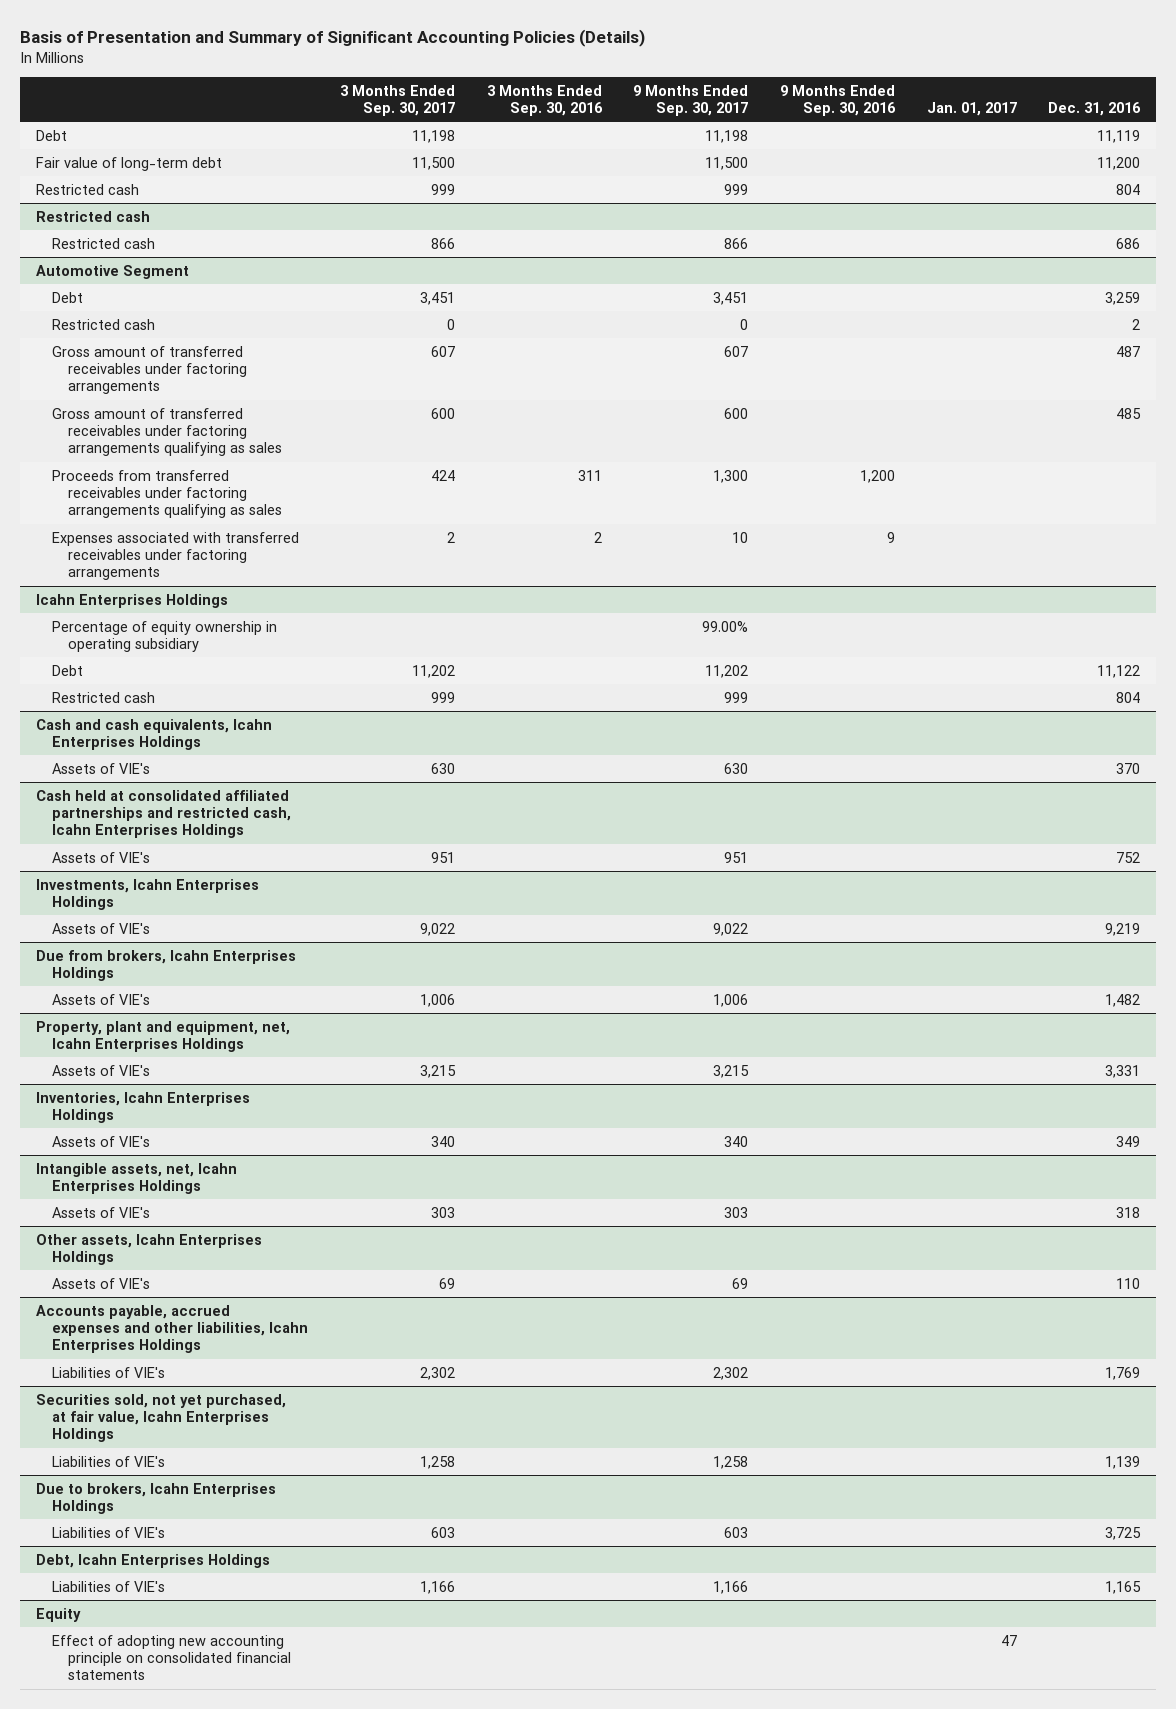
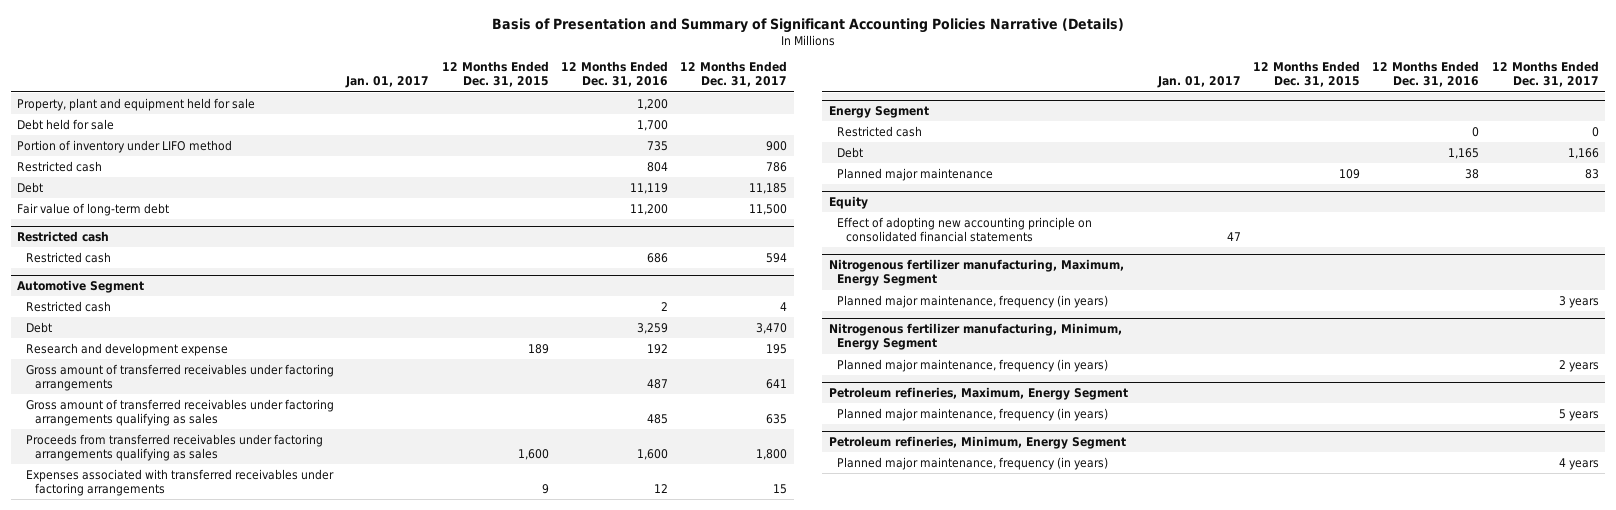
- Basis of Presentation and Summary of Significant Accounting Policies (Details)
+ Basis of Presentation and Summary of Significant Accounting Policies Narrative (Details)
- | 3 Months Ended Sep. 30, 2017 | 3 Months Ended Sep. 30, 2016 | 9 Months Ended Sep. 30, 2017 | 9 Months Ended Sep. 30, 2016 | Jan. 01, 2017 | Dec. 31, 2016
+ | Jan. 01, 2017 | 12 Months Ended Dec. 31, 2015 | 12 Months Ended Dec. 31, 2016 | 12 Months Ended Dec. 31, 2017
+ Property, plant and equipment held for sale | | | 1,200 |
+ Debt held for sale | | | 1,700 |
+ Portion of inventory under LIFO method | | | 735 | 900
moved up: Restricted cash | | | 804 | 786
@ Automotive Segment
moved down: Debt | | | 3,259 | 3,470
+ Research and development expense | | 189 | 192 | 195
- Icahn Enterprises Holdings
- Percentage of equity ownership in operating subsidiary | | | 99.00% | | |
- Debt | 11,202 | | 11,202 | | | 11,122
- Restricted cash | 999 | | 999 | | | 804
- Cash and cash equivalents, Icahn Enterprises Holdings
- Assets of VIE's | 630 | | 630 | | | 370
- Cash held at consolidated affiliated partnerships and restricted cash, Icahn Enterprises Holdings
- Assets of VIE's | 951 | | 951 | | | 752
- Investments, Icahn Enterprises Holdings
- Assets of VIE's | 9,022 | | 9,022 | | | 9,219
- Due from brokers, Icahn Enterprises Holdings
- Assets of VIE's | 1,006 | | 1,006 | | | 1,482
- Property, plant and equipment, net, Icahn Enterprises Holdings
- Assets of VIE's | 3,215 | | 3,215 | | | 3,331
- Inventories, Icahn Enterprises Holdings
- Assets of VIE's | 340 | | 340 | | | 349
- Intangible assets, net, Icahn Enterprises Holdings
- Assets of VIE's | 303 | | 303 | | | 318
- Other assets, Icahn Enterprises Holdings
- Assets of VIE's | 69 | | 69 | | | 110
- Accounts payable, accrued expenses and other liabilities, Icahn Enterprises Holdings
- Liabilities of VIE's | 2,302 | | 2,302 | | | 1,769
- Securities sold, not yet purchased, at fair value, Icahn Enterprises Holdings
- Liabilities of VIE's | 1,258 | | 1,258 | | | 1,139
- Due to brokers, Icahn Enterprises Holdings
- Liabilities of VIE's | 603 | | 603 | | | 3,725
- Debt, Icahn Enterprises Holdings
- Liabilities of VIE's | 1,166 | | 1,166 | | | 1,165
+ Energy Segment
+ Restricted cash | | | 0 | 0
+ Debt | | | 1,165 | 1,166
+ Planned major maintenance | | 109 | 38 | 83
+ Nitrogenous fertilizer manufacturing, Maximum, Energy Segment
+ Planned major maintenance, frequency (in years) | | | | 3 years
+ Nitrogenous fertilizer manufacturing, Minimum, Energy Segment
+ Planned major maintenance, frequency (in years) | | | | 2 years
+ Petroleum refineries, Maximum, Energy Segment
+ Planned major maintenance, frequency (in years) | | | | 5 years
+ Petroleum refineries, Minimum, Energy Segment
+ Planned major maintenance, frequency (in years) | | | | 4 years

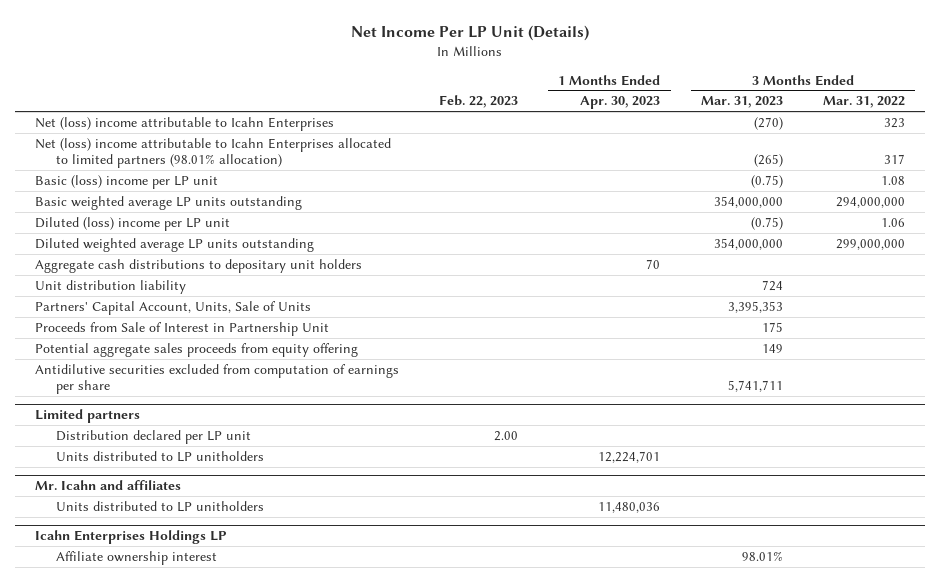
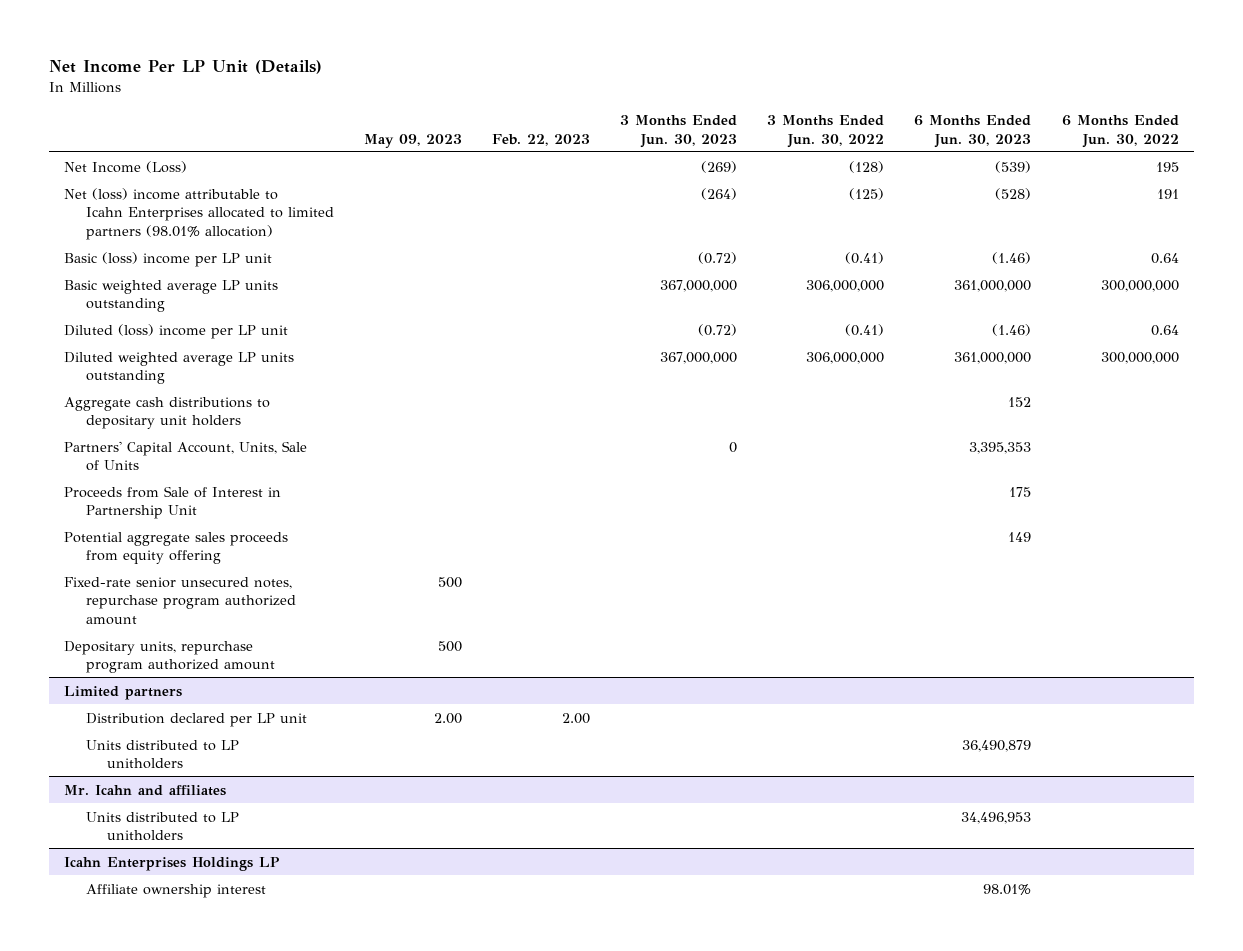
- | Feb. 22, 2023 | 1 Months Ended Apr. 30, 2023 | 3 Months Ended Mar. 31, 2023 | 3 Months Ended Mar. 31, 2022
+ | May 09, 2023 | Feb. 22, 2023 | 3 Months Ended Jun. 30, 2023 | 3 Months Ended Jun. 30, 2022 | 6 Months Ended Jun. 30, 2023 | 6 Months Ended Jun. 30, 2022
- Net (loss) income attributable to Icahn Enterprises | | | (270) | 323
+ Net Income (Loss) | | | (269) | (128) | (539) | 195
- Unit distribution liability | | | 724 |
- Antidilutive securities excluded from computation of earnings per share | | | 5,741,711 |
+ Fixed-rate senior unsecured notes, repurchase program authorized amount | 500 | | | | |
+ Depositary units, repurchase program authorized amount | 500 | | | | |

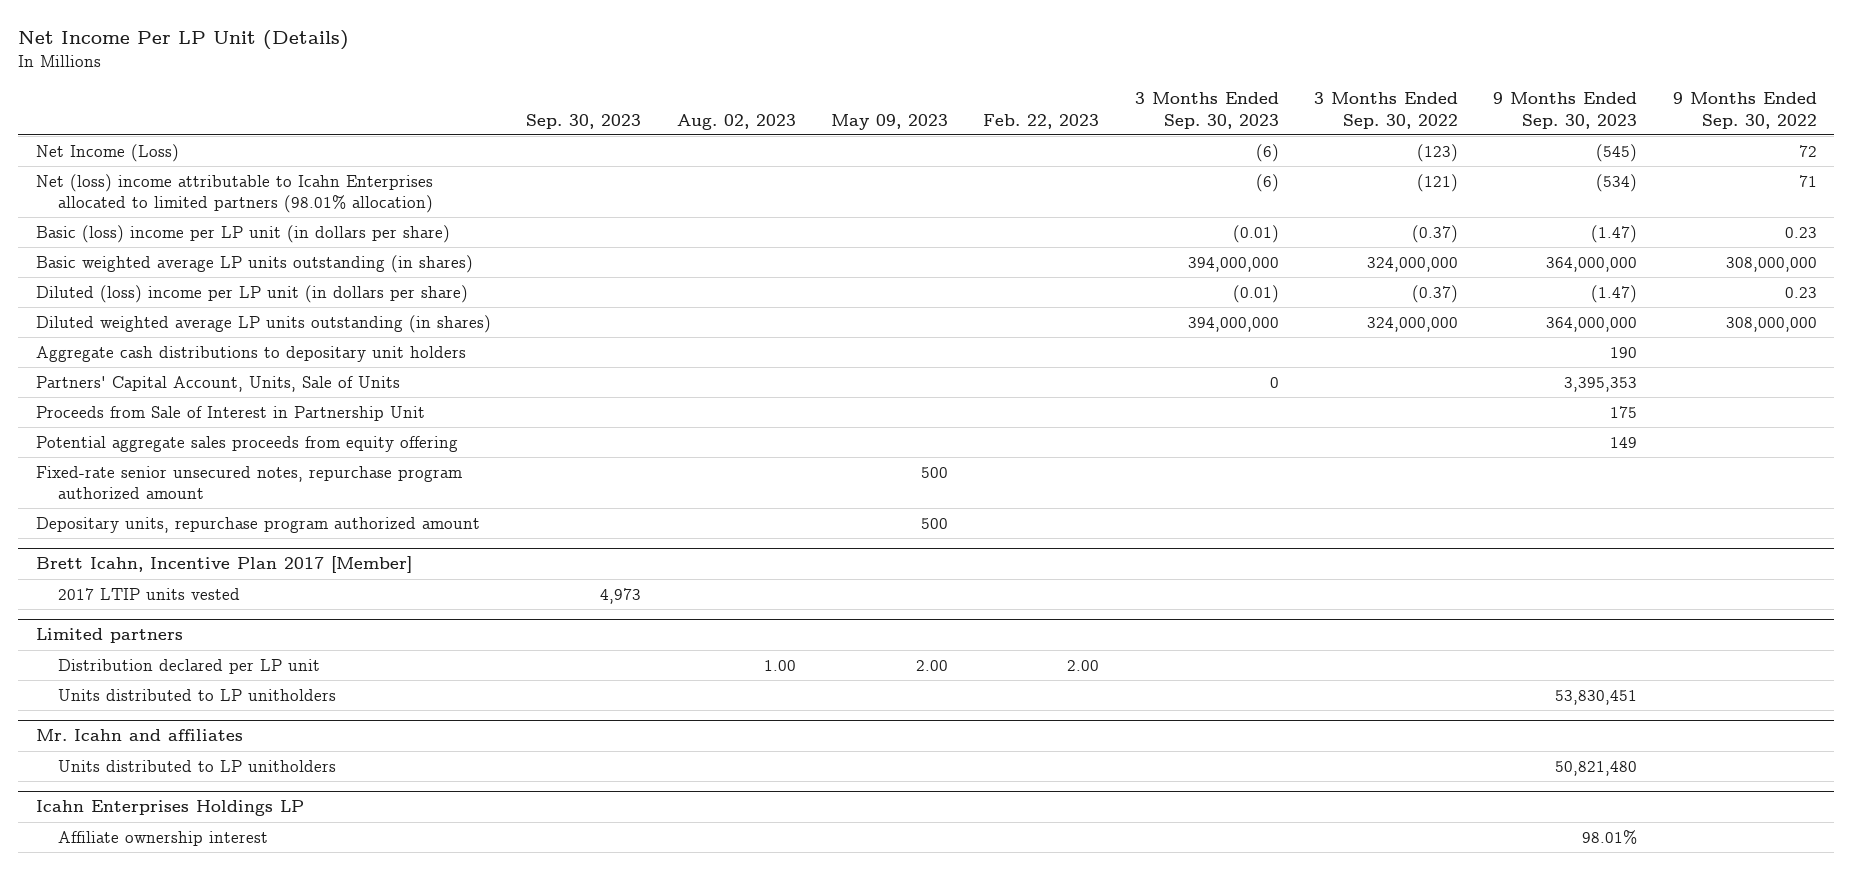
- | May 09, 2023 | Feb. 22, 2023 | 3 Months Ended Jun. 30, 2023 | 3 Months Ended Jun. 30, 2022 | 6 Months Ended Jun. 30, 2023 | 6 Months Ended Jun. 30, 2022
+ | Sep. 30, 2023 | Aug. 02, 2023 | May 09, 2023 | Feb. 22, 2023 | 3 Months Ended Sep. 30, 2023 | 3 Months Ended Sep. 30, 2022 | 9 Months Ended Sep. 30, 2023 | 9 Months Ended Sep. 30, 2022
- Basic (loss) income per LP unit | | | (0.72) | (0.41) | (1.46) | 0.64
- Basic weighted average LP units outstanding | | | 367,000,000 | 306,000,000 | 361,000,000 | 300,000,000
- Diluted (loss) income per LP unit | | | (0.72) | (0.41) | (1.46) | 0.64
- Diluted weighted average LP units outstanding | | | 367,000,000 | 306,000,000 | 361,000,000 | 300,000,000
+ Basic (loss) income per LP unit (in dollars per share) | | | | | (0.01) | (0.37) | (1.47) | 0.23
+ Basic weighted average LP units outstanding (in shares) | | | | | 394,000,000 | 324,000,000 | 364,000,000 | 308,000,000
+ Diluted (loss) income per LP unit (in dollars per share) | | | | | (0.01) | (0.37) | (1.47) | 0.23
+ Diluted weighted average LP units outstanding (in shares) | | | | | 394,000,000 | 324,000,000 | 364,000,000 | 308,000,000
+ Brett Icahn, Incentive Plan 2017 [Member]
+ 2017 LTIP units vested | 4,973 | | | | | | |

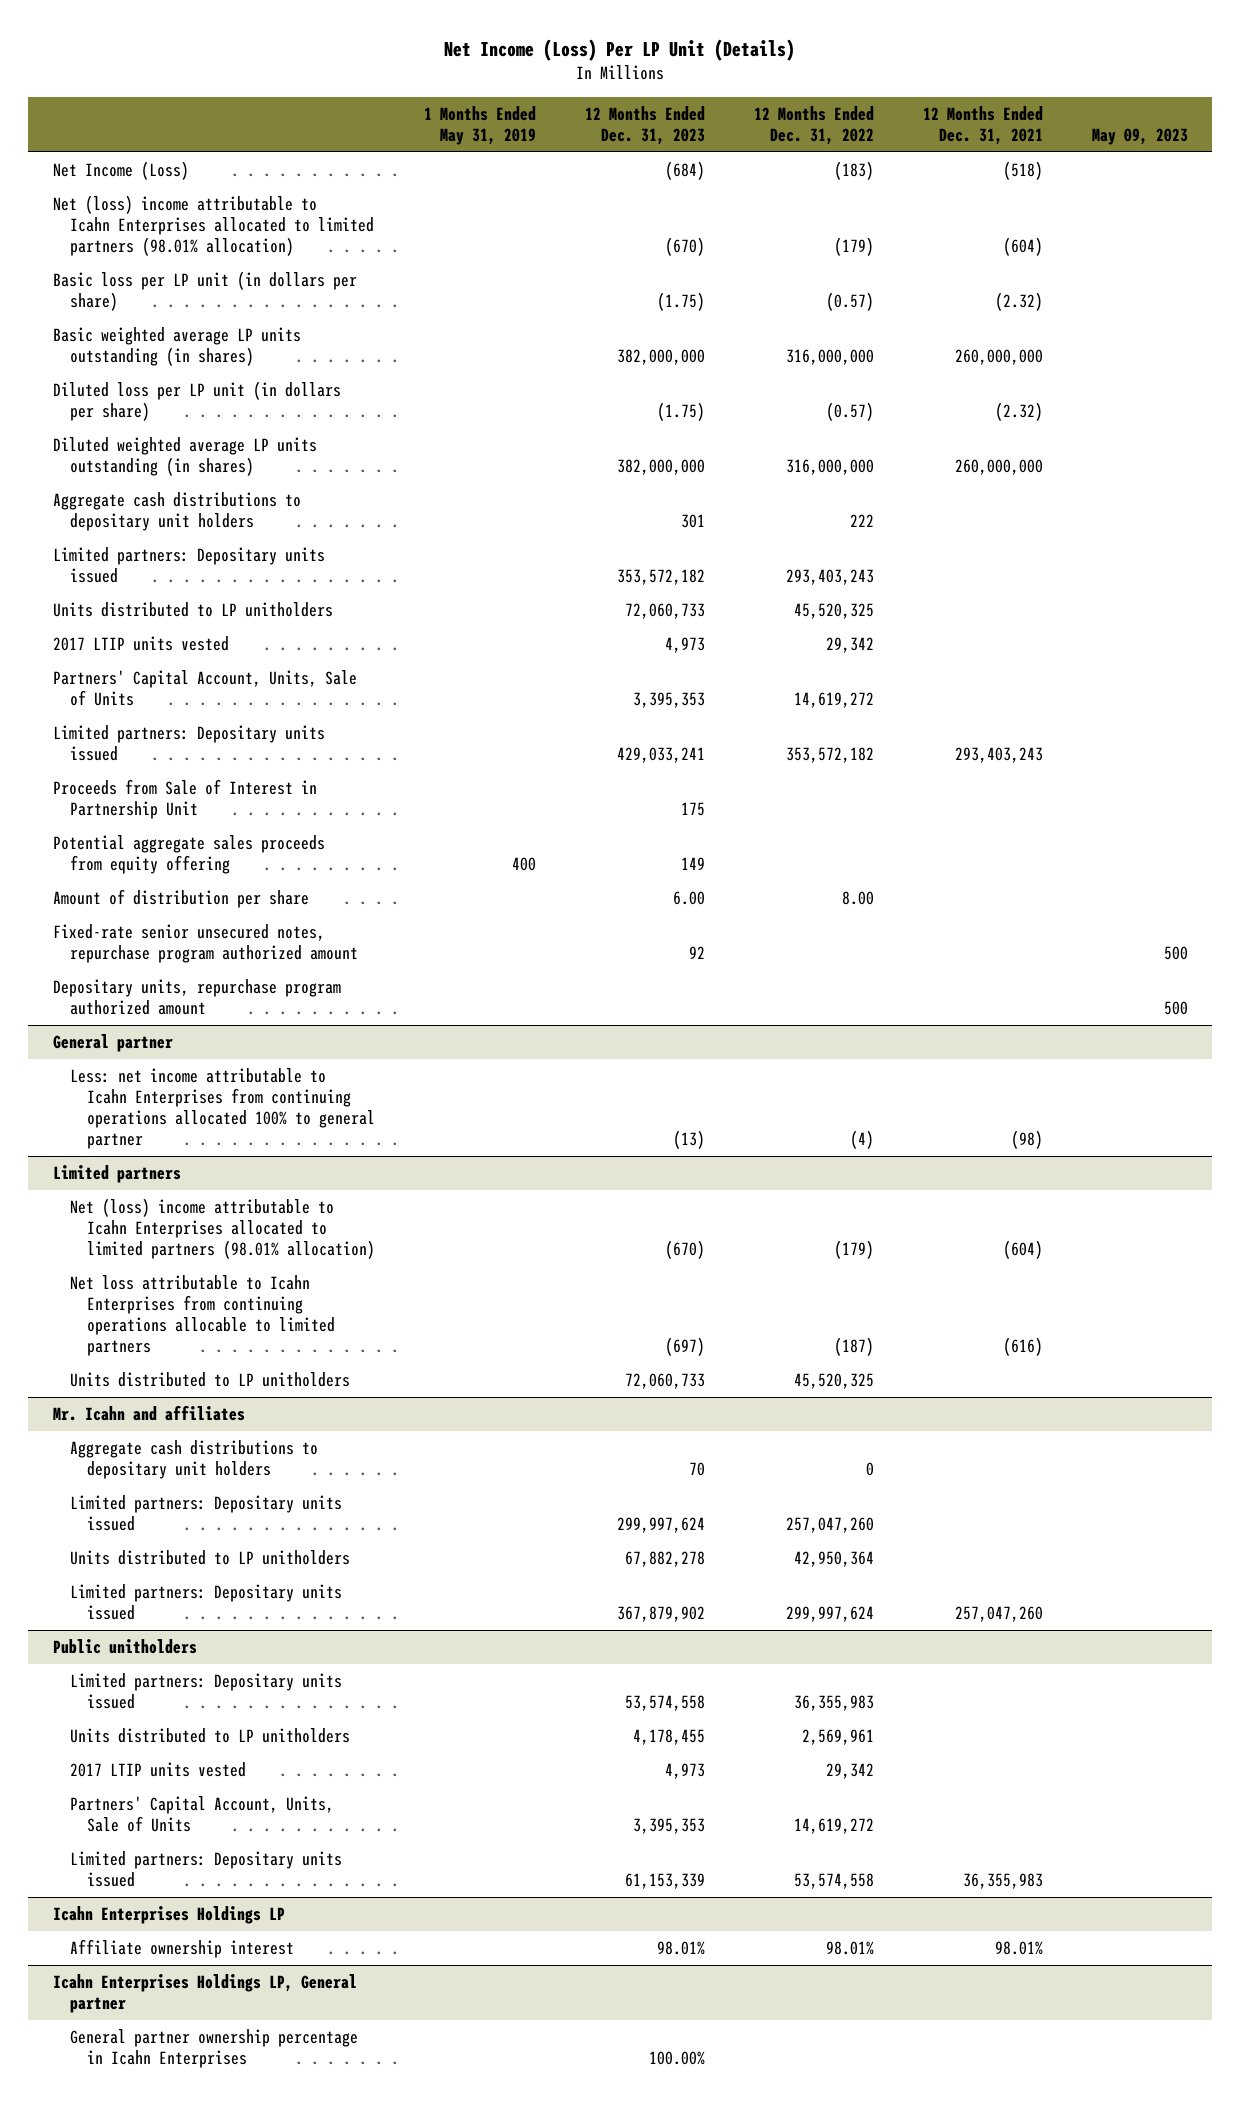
- Net Income Per LP Unit (Details)
+ Net Income (Loss) Per LP Unit (Details)
- | Sep. 30, 2023 | Aug. 02, 2023 | May 09, 2023 | Feb. 22, 2023 | 3 Months Ended Sep. 30, 2023 | 3 Months Ended Sep. 30, 2022 | 9 Months Ended Sep. 30, 2023 | 9 Months Ended Sep. 30, 2022
+ | 1 Months Ended May 31, 2019 | 12 Months Ended Dec. 31, 2023 | 12 Months Ended Dec. 31, 2022 | 12 Months Ended Dec. 31, 2021 | May 09, 2023
- Basic (loss) income per LP unit (in dollars per share) | | | | | (0.01) | (0.37) | (1.47) | 0.23
+ Basic loss per LP unit (in dollars per share) | | (1.75) | (0.57) | (2.32) |
- Diluted (loss) income per LP unit (in dollars per share) | | | | | (0.01) | (0.37) | (1.47) | 0.23
+ Diluted loss per LP unit (in dollars per share) | | (1.75) | (0.57) | (2.32) |
+ Limited partners: Depositary units issued | | 353,572,182 | 293,403,243 | |
+ Units distributed to LP unitholders | | 72,060,733 | 45,520,325 | |
+ 2017 LTIP units vested | | 4,973 | 29,342 | |
+ Limited partners: Depositary units issued | | 429,033,241 | 353,572,182 | 293,403,243 |
+ Amount of distribution per share | | 6.00 | 8.00 | |
- Brett Icahn, Incentive Plan 2017 [Member]
- 2017 LTIP units vested | 4,973 | | | | | | |
+ General partner
+ Less: net income attributable to Icahn Enterprises from continuing operations allocated 100% to general partner | | (13) | (4) | (98) |
@ Limited partners
- Distribution declared per LP unit | | 1.00 | 2.00 | 2.00 | | | |
+ Net (loss) income attributable to Icahn Enterprises allocated to limited partners (98.01% allocation) | | (670) | (179) | (604) |
+ Net loss attributable to Icahn Enterprises from continuing operations allocable to limited partners | | (697) | (187) | (616) |
@ Mr. Icahn and affiliates
+ Aggregate cash distributions to depositary unit holders | | 70 | 0 | |
+ Limited partners: Depositary units issued | | 299,997,624 | 257,047,260 | |
+ Limited partners: Depositary units issued | | 367,879,902 | 299,997,624 | 257,047,260 |
+ Public unitholders
+ Limited partners: Depositary units issued | | 53,574,558 | 36,355,983 | |
+ Units distributed to LP unitholders | | 4,178,455 | 2,569,961 | |
+ 2017 LTIP units vested | | 4,973 | 29,342 | |
+ Partners' Capital Account, Units, Sale of Units | | 3,395,353 | 14,619,272 | |
+ Limited partners: Depositary units issued | | 61,153,339 | 53,574,558 | 36,355,983 |
+ Icahn Enterprises Holdings LP, General partner
+ General partner ownership percentage in Icahn Enterprises | | 100.00% | | |

